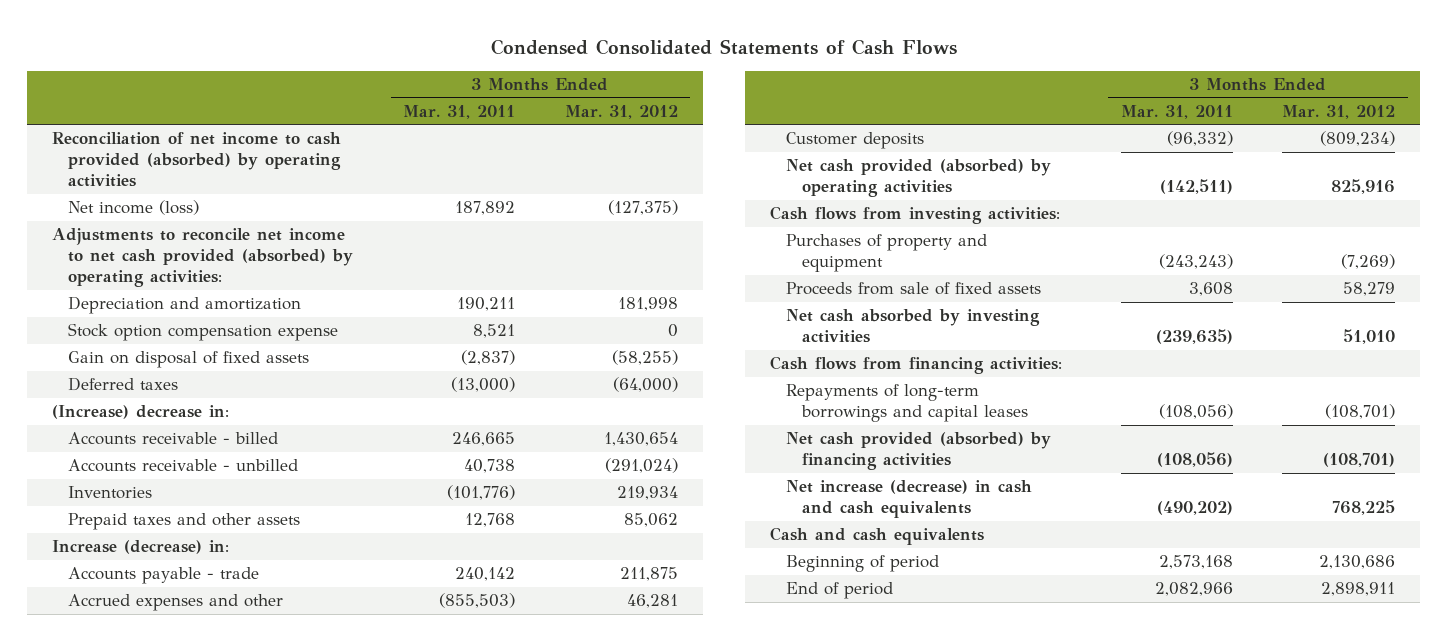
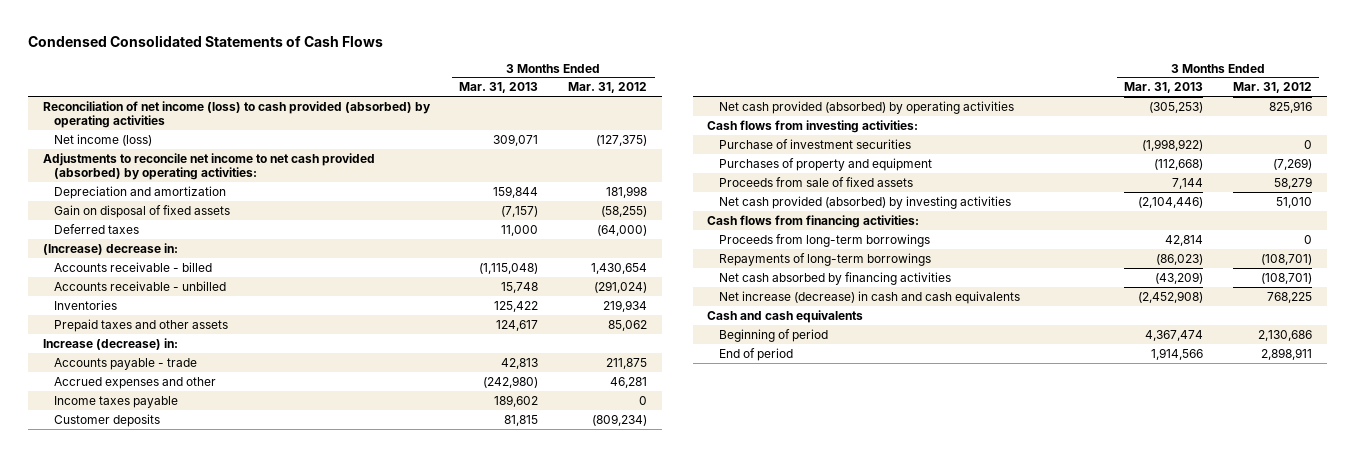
- | 3 Months Ended Mar. 31, 2011 | 3 Months Ended Mar. 31, 2012
+ | 3 Months Ended Mar. 31, 2013 | 3 Months Ended Mar. 31, 2012
- Reconciliation of net income to cash provided (absorbed) by operating activities
+ Reconciliation of net income (loss) to cash provided (absorbed) by operating activities
- Stock option compensation expense | 8,521 | 0
+ Income taxes payable | 189,602 | 0
+ Purchase of investment securities | (1,998,922) | 0
- Net cash absorbed by investing activities | (239,635) | 51,010
+ Net cash provided (absorbed) by investing activities | (2,104,446) | 51,010
- Repayments of long-term borrowings and capital leases | (108,056) | (108,701)
- Net cash provided (absorbed) by financing activities | (108,056) | (108,701)
+ Proceeds from long-term borrowings | 42,814 | 0
+ Repayments of long-term borrowings | (86,023) | (108,701)
+ Net cash absorbed by financing activities | (43,209) | (108,701)

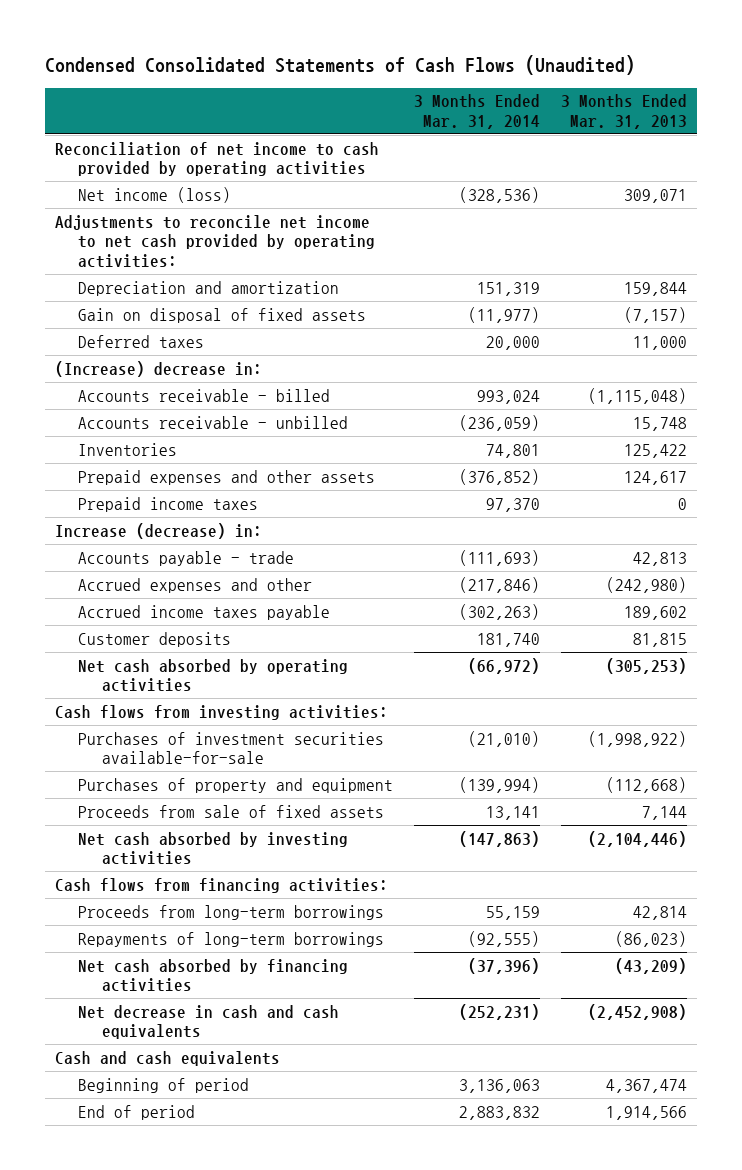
- Condensed Consolidated Statements of Cash Flows
+ Condensed Consolidated Statements of Cash Flows (Unaudited)
- | 3 Months Ended Mar. 31, 2013 | 3 Months Ended Mar. 31, 2012
+ | 3 Months Ended Mar. 31, 2014 | 3 Months Ended Mar. 31, 2013
- Reconciliation of net income (loss) to cash provided (absorbed) by operating activities
+ Reconciliation of net income to cash provided by operating activities
- Adjustments to reconcile net income to net cash provided (absorbed) by operating activities:
+ Adjustments to reconcile net income to net cash provided by operating activities:
- Prepaid taxes and other assets | 124,617 | 85,062
+ Prepaid expenses and other assets | (376,852) | 124,617
+ Prepaid income taxes | 97,370 | 0
- Income taxes payable | 189,602 | 0
+ Accrued income taxes payable | (302,263) | 189,602
- Net cash provided (absorbed) by operating activities | (305,253) | 825,916
+ Net cash absorbed by operating activities | (66,972) | (305,253)
- Purchase of investment securities | (1,998,922) | 0
+ Purchases of investment securities available-for-sale | (21,010) | (1,998,922)
- Net cash provided (absorbed) by investing activities | (2,104,446) | 51,010
+ Net cash absorbed by investing activities | (147,863) | (2,104,446)
- Net increase (decrease) in cash and cash equivalents | (2,452,908) | 768,225
+ Net decrease in cash and cash equivalents | (252,231) | (2,452,908)

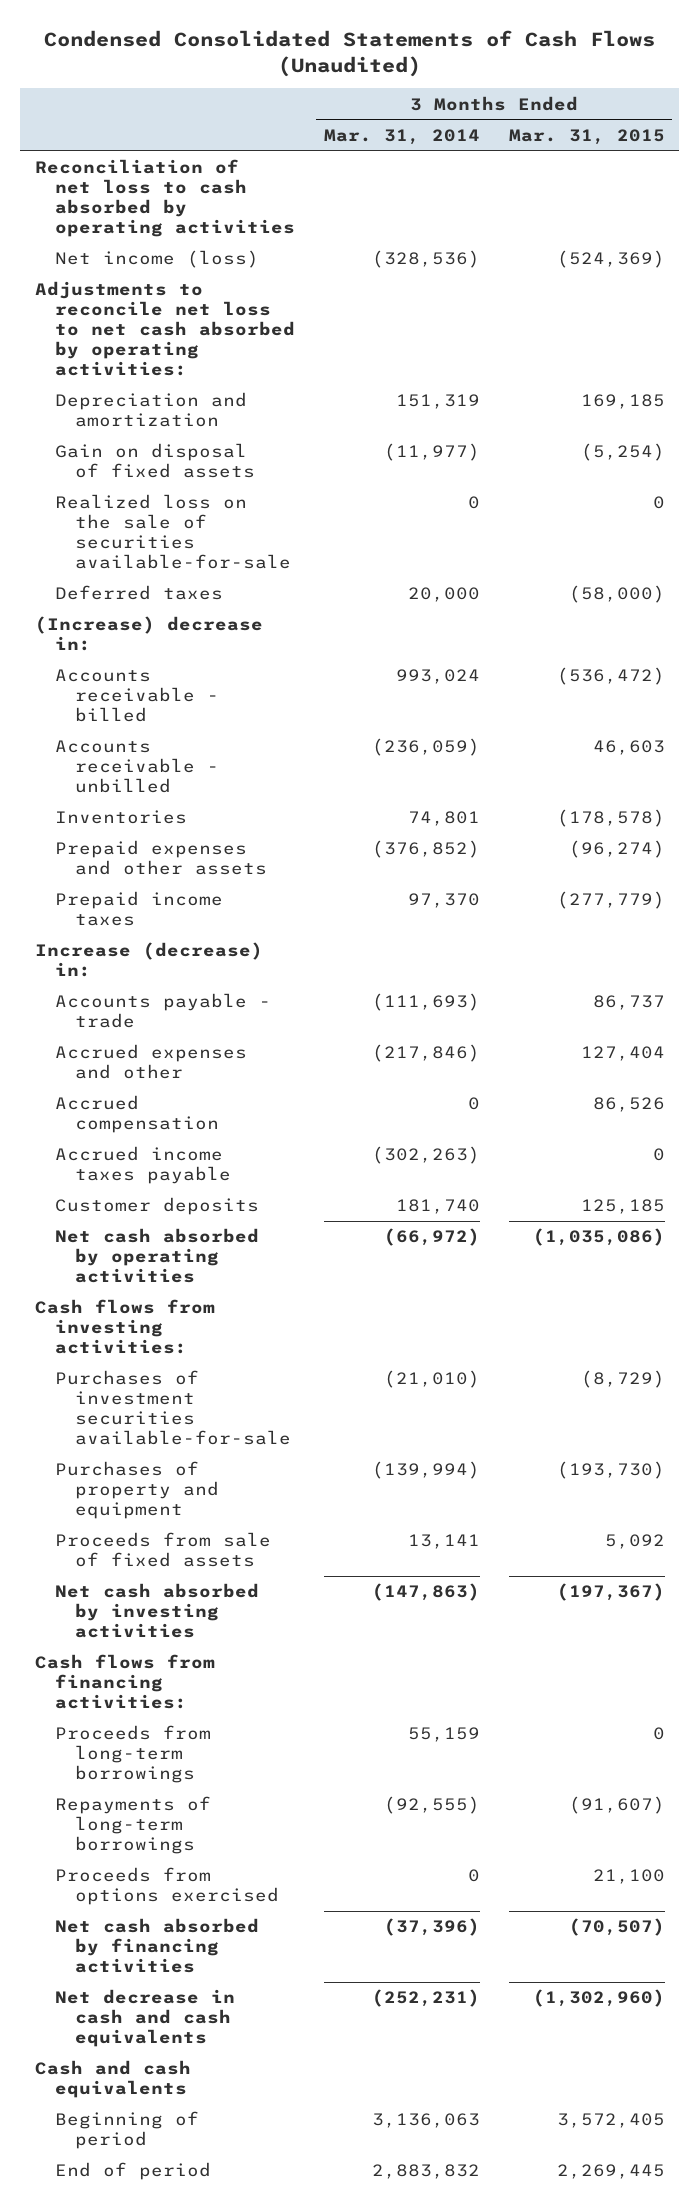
- | 3 Months Ended Mar. 31, 2014 | 3 Months Ended Mar. 31, 2013
+ | 3 Months Ended Mar. 31, 2014 | 3 Months Ended Mar. 31, 2015
- Reconciliation of net income to cash provided by operating activities
+ Reconciliation of net loss to cash absorbed by operating activities
- Adjustments to reconcile net income to net cash provided by operating activities:
+ Adjustments to reconcile net loss to net cash absorbed by operating activities:
+ Realized loss on the sale of securities available-for-sale | 0 | 0
+ Accrued compensation | 0 | 86,526
+ Proceeds from options exercised | 0 | 21,100

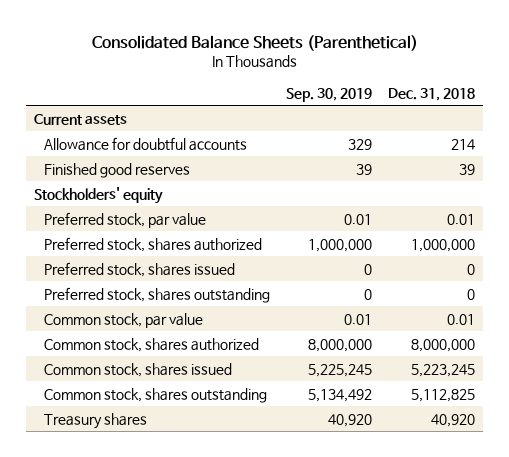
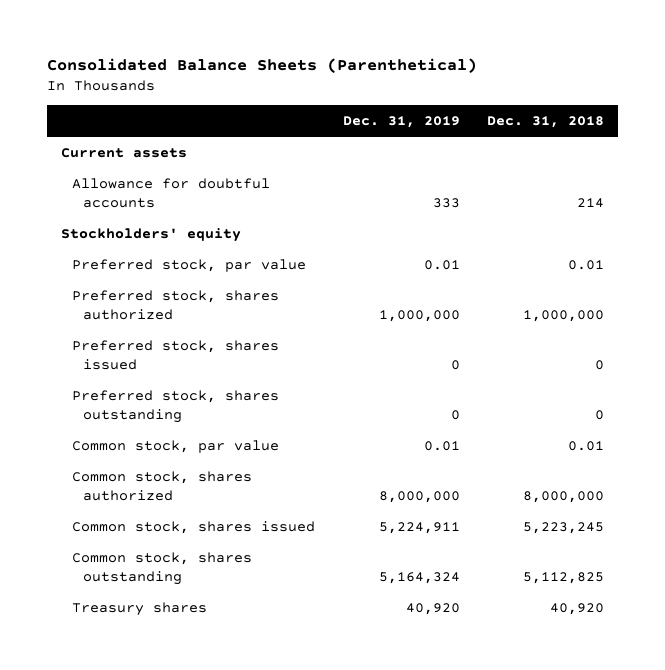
- | Sep. 30, 2019 | Dec. 31, 2018
+ | Dec. 31, 2019 | Dec. 31, 2018
- Finished good reserves | 39 | 39

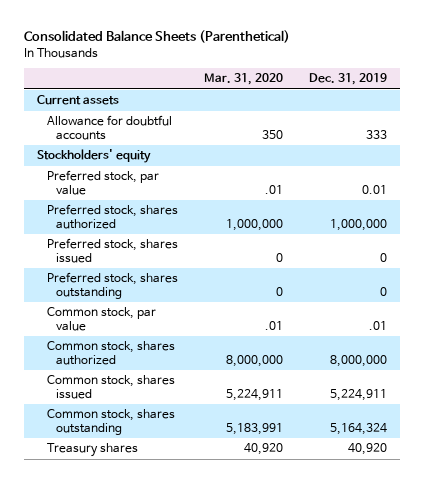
- | Dec. 31, 2019 | Dec. 31, 2018
+ | Mar. 31, 2020 | Dec. 31, 2019
- Common stock, par value | 0.01 | 0.01
+ Common stock, par value | .01 | .01

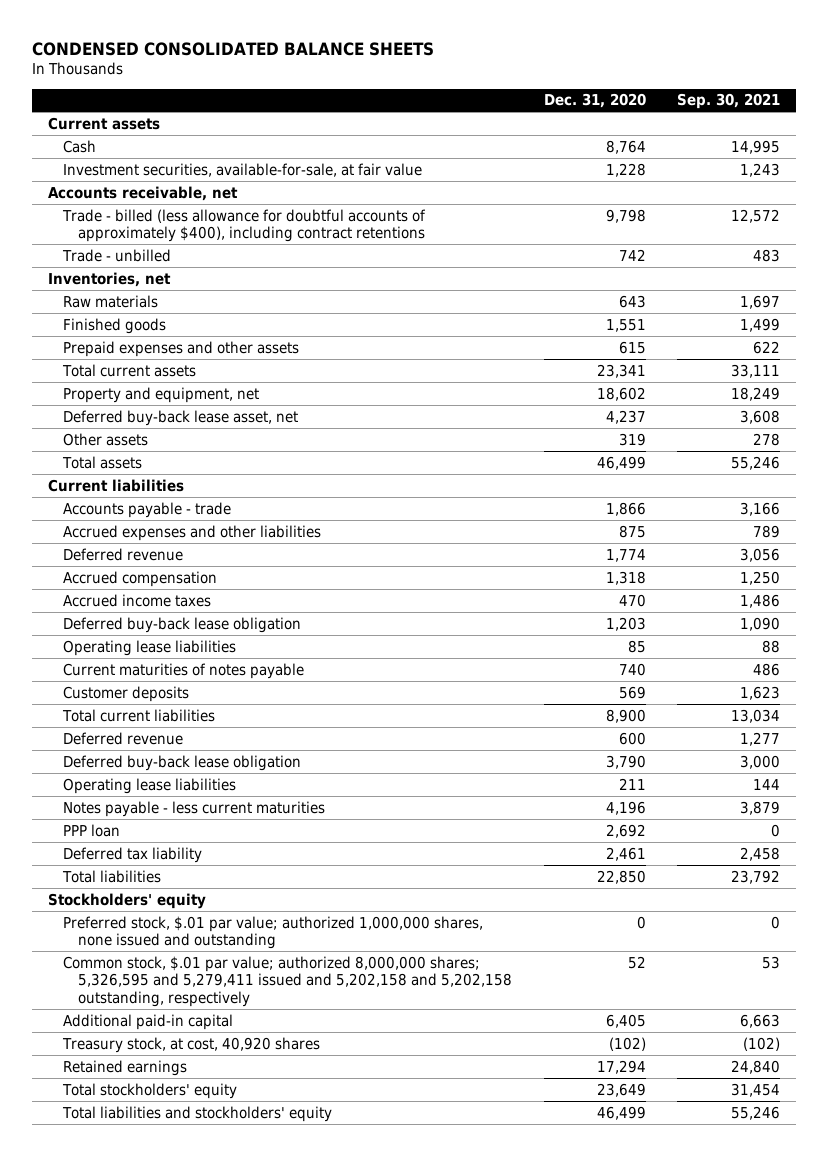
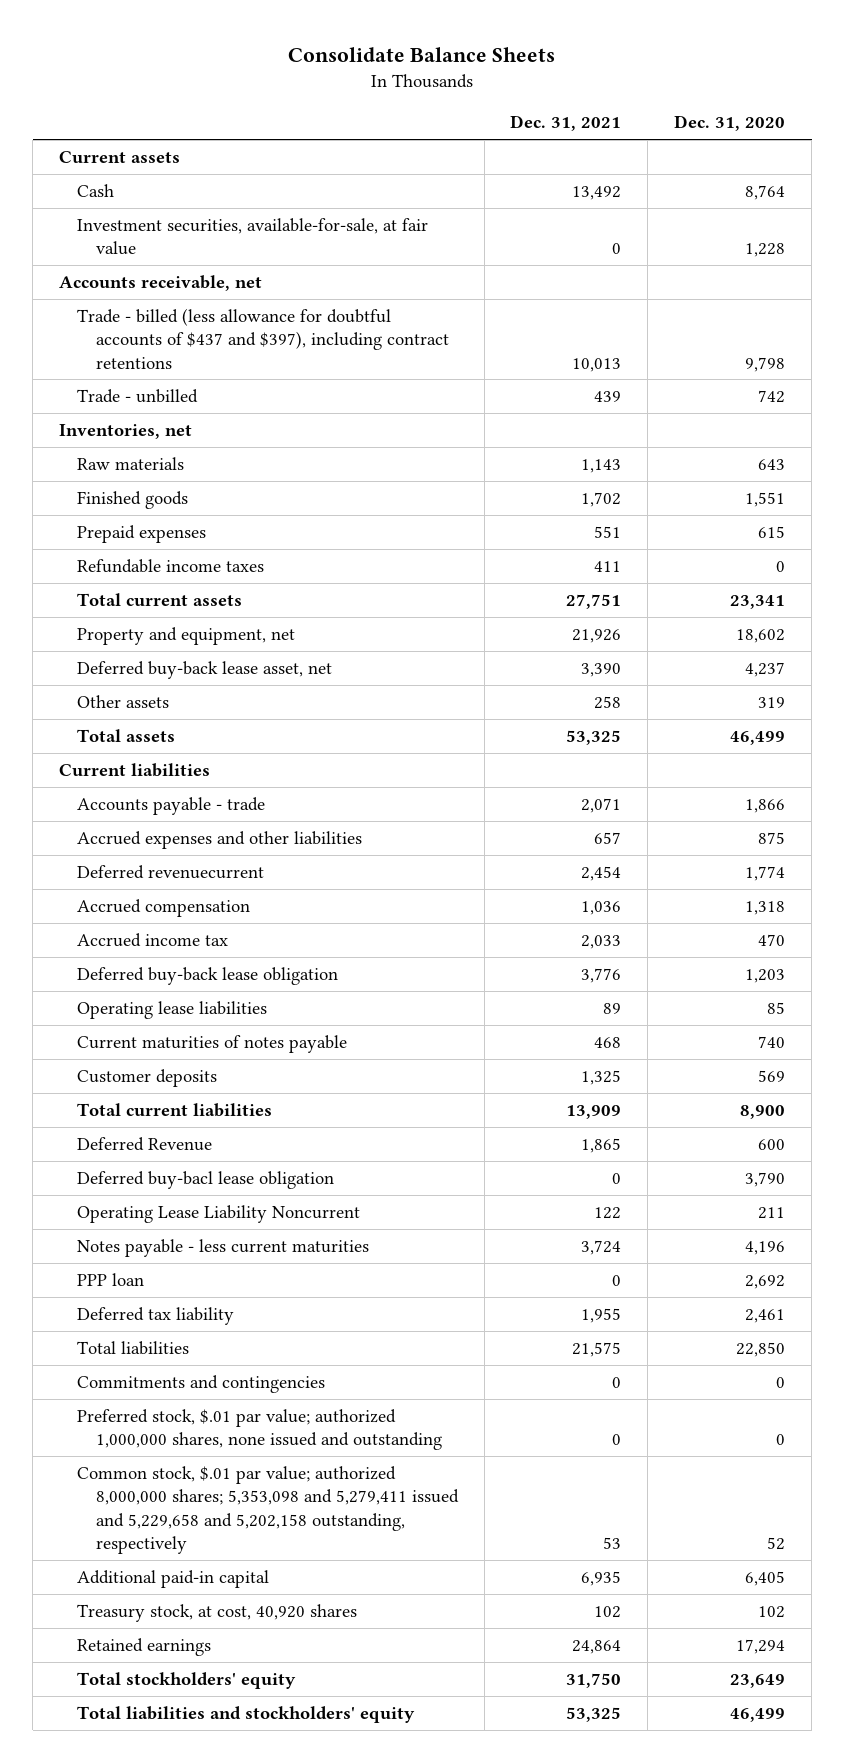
- CONDENSED CONSOLIDATED BALANCE SHEETS
+ Consolidate Balance Sheets
- | Dec. 31, 2020 | Sep. 30, 2021
+ | Dec. 31, 2021 | Dec. 31, 2020
- Trade - billed (less allowance for doubtful accounts of approximately $400), including contract retentions | 9,798 | 12,572
+ Trade - billed (less allowance for doubtful accounts of $437 and $397), including contract retentions | 10,013 | 9,798
- Prepaid expenses and other assets | 615 | 622
+ Prepaid expenses | 551 | 615
+ Refundable income taxes | 411 | 0
- Deferred revenue | 1,774 | 3,056
+ Deferred revenuecurrent | 2,454 | 1,774
- Accrued income taxes | 470 | 1,486
+ Accrued income tax | 2,033 | 470
- Deferred revenue | 600 | 1,277
- Deferred buy-back lease obligation | 3,790 | 3,000
- Operating lease liabilities | 211 | 144
+ Deferred Revenue | 1,865 | 600
+ Deferred buy-bacl lease obligation | 0 | 3,790
+ Operating Lease Liability Noncurrent | 122 | 211
- Stockholders' equity
+ Commitments and contingencies | 0 | 0
- Common stock, $.01 par value; authorized 8,000,000 shares; 5,326,595 and 5,279,411 issued and 5,202,158 and 5,202,158 outstanding, respectively | 52 | 53
+ Common stock, $.01 par value; authorized 8,000,000 shares; 5,353,098 and 5,279,411 issued and 5,229,658 and 5,202,158 outstanding, respectively | 53 | 52
- Treasury stock, at cost, 40,920 shares | (102) | (102)
+ Treasury stock, at cost, 40,920 shares | 102 | 102

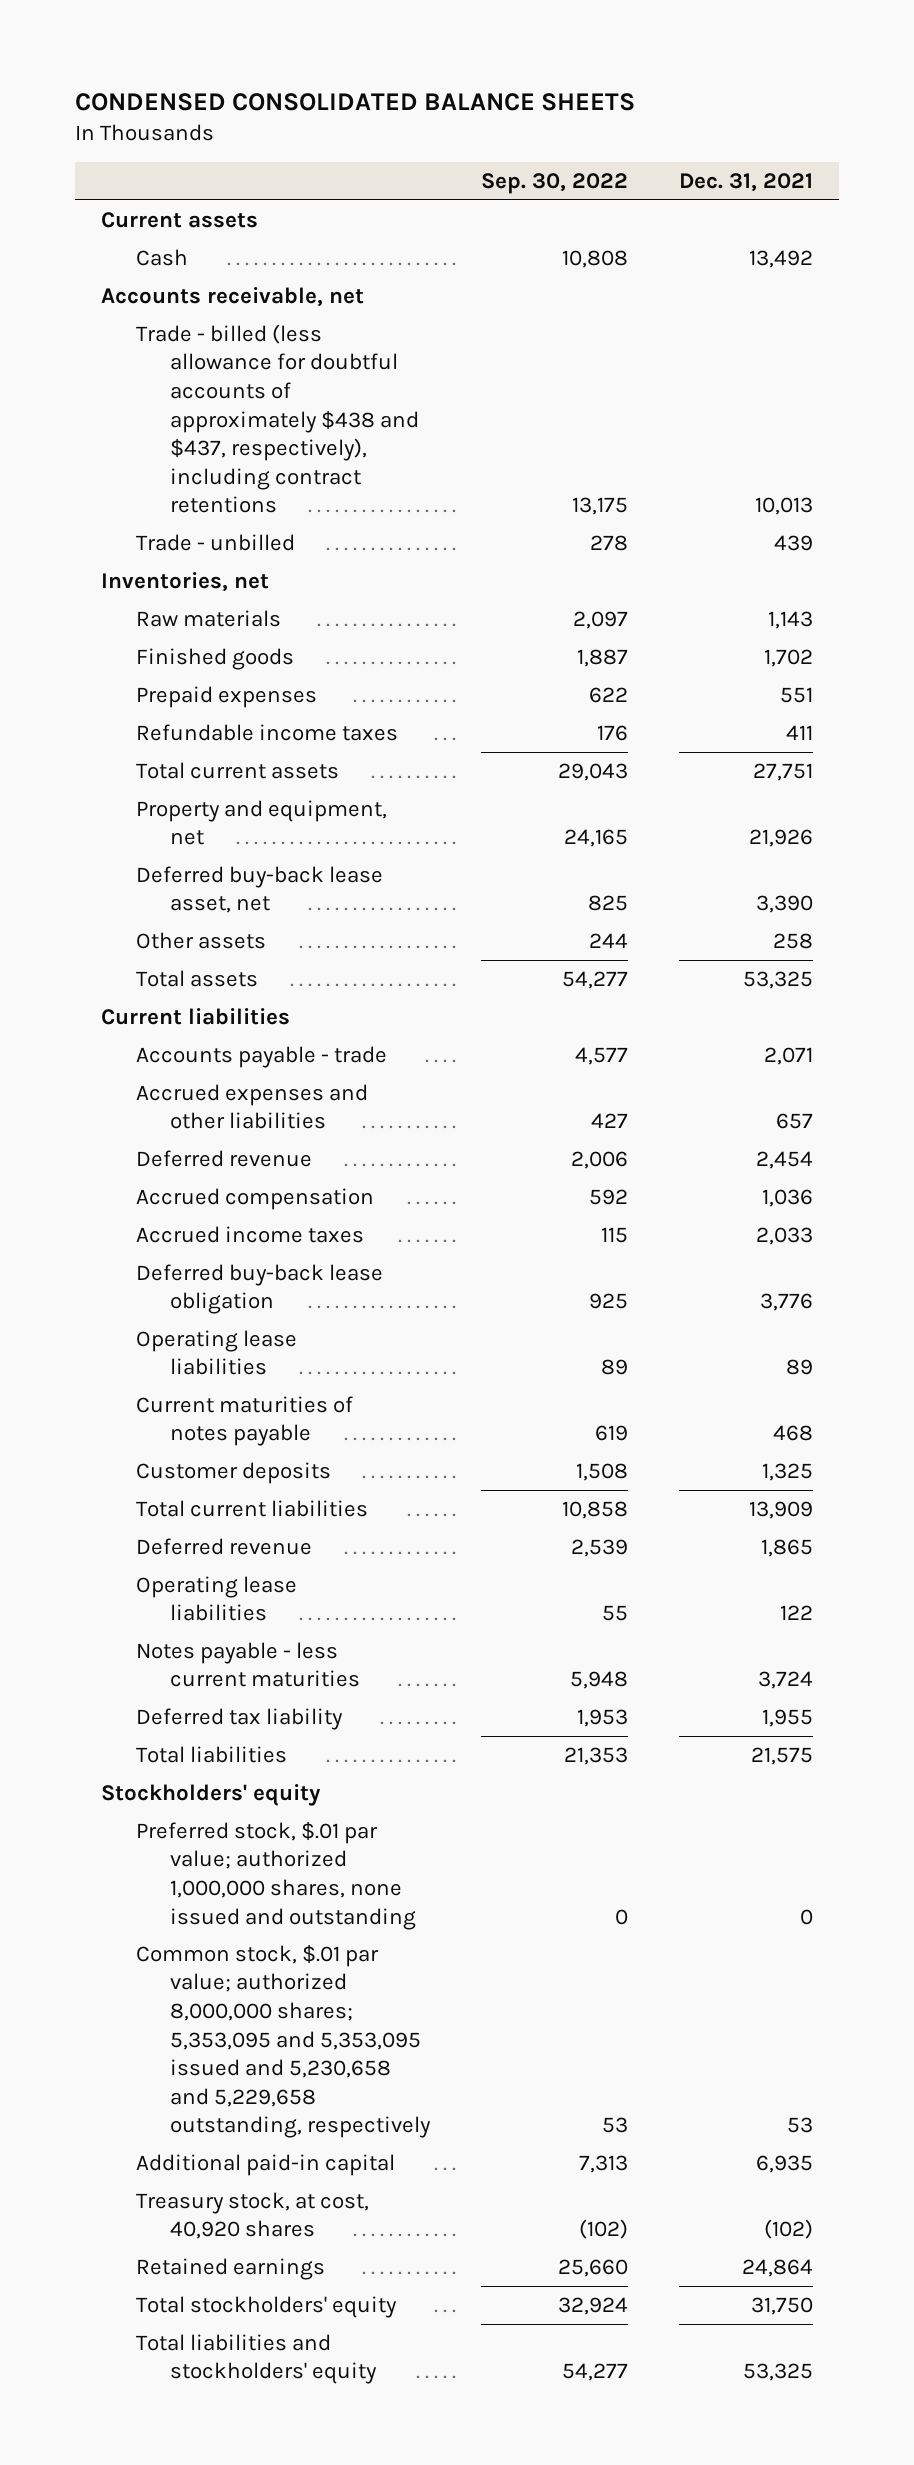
- Consolidate Balance Sheets
+ CONDENSED CONSOLIDATED BALANCE SHEETS
- | Dec. 31, 2021 | Dec. 31, 2020
+ | Sep. 30, 2022 | Dec. 31, 2021
- Investment securities, available-for-sale, at fair value | 0 | 1,228
- Trade - billed (less allowance for doubtful accounts of $437 and $397), including contract retentions | 10,013 | 9,798
+ Trade - billed (less allowance for doubtful accounts of approximately $438 and $437, respectively), including contract retentions | 13,175 | 10,013
- Deferred revenuecurrent | 2,454 | 1,774
+ Deferred revenue | 2,006 | 2,454
- Accrued income tax | 2,033 | 470
+ Accrued income taxes | 115 | 2,033
- Deferred Revenue | 1,865 | 600
- Deferred buy-bacl lease obligation | 0 | 3,790
- Operating Lease Liability Noncurrent | 122 | 211
+ Deferred revenue | 2,539 | 1,865
+ Operating lease liabilities | 55 | 122
- PPP loan | 0 | 2,692
- Commitments and contingencies | 0 | 0
+ Stockholders' equity
- Common stock, $.01 par value; authorized 8,000,000 shares; 5,353,098 and 5,279,411 issued and 5,229,658 and 5,202,158 outstanding, respectively | 53 | 52
+ Common stock, $.01 par value; authorized 8,000,000 shares; 5,353,095 and 5,353,095 issued and 5,230,658 and 5,229,658 outstanding, respectively | 53 | 53
- Treasury stock, at cost, 40,920 shares | 102 | 102
+ Treasury stock, at cost, 40,920 shares | (102) | (102)

